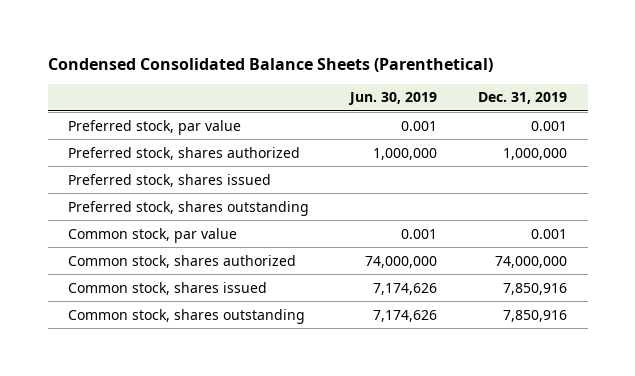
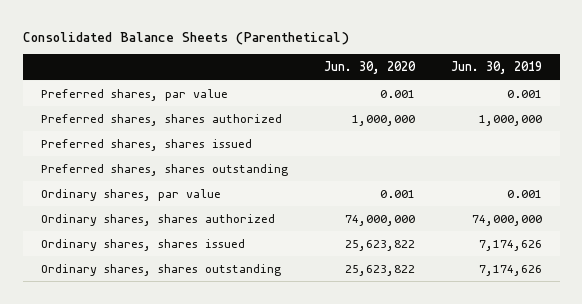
- Condensed Consolidated Balance Sheets (Parenthetical)
+ Consolidated Balance Sheets (Parenthetical)
- | Jun. 30, 2019 | Dec. 31, 2019
+ | Jun. 30, 2020 | Jun. 30, 2019
- Preferred stock, par value | 0.001 | 0.001
- Preferred stock, shares authorized | 1,000,000 | 1,000,000
- Preferred stock, shares issued
- Preferred stock, shares outstanding
- Common stock, par value | 0.001 | 0.001
- Common stock, shares authorized | 74,000,000 | 74,000,000
- Common stock, shares issued | 7,174,626 | 7,850,916
- Common stock, shares outstanding | 7,174,626 | 7,850,916
+ Preferred shares, par value | 0.001 | 0.001
+ Preferred shares, shares authorized | 1,000,000 | 1,000,000
+ Preferred shares, shares issued
+ Preferred shares, shares outstanding
+ Ordinary shares, par value | 0.001 | 0.001
+ Ordinary shares, shares authorized | 74,000,000 | 74,000,000
+ Ordinary shares, shares issued | 25,623,822 | 7,174,626
+ Ordinary shares, shares outstanding | 25,623,822 | 7,174,626

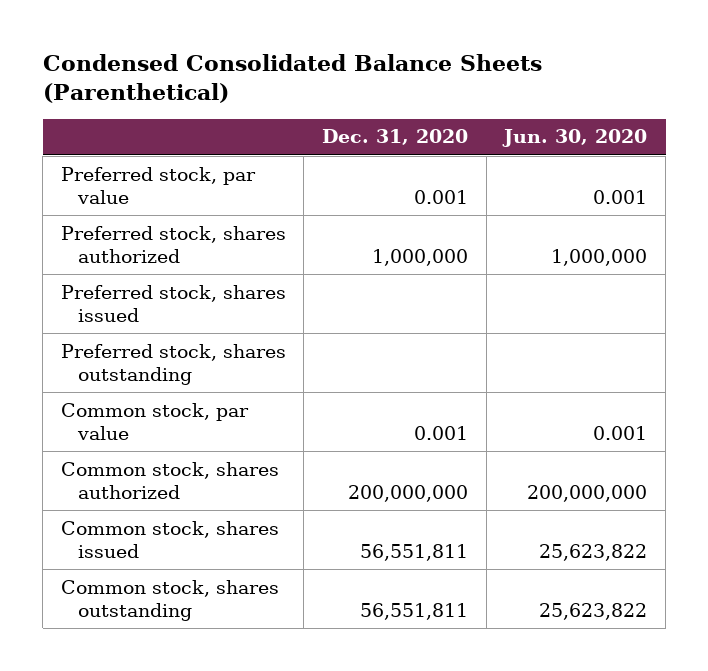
- Consolidated Balance Sheets (Parenthetical)
+ Condensed Consolidated Balance Sheets (Parenthetical)
- | Jun. 30, 2020 | Jun. 30, 2019
+ | Dec. 31, 2020 | Jun. 30, 2020
- Preferred shares, par value | 0.001 | 0.001
- Preferred shares, shares authorized | 1,000,000 | 1,000,000
- Preferred shares, shares issued
- Preferred shares, shares outstanding
- Ordinary shares, par value | 0.001 | 0.001
- Ordinary shares, shares authorized | 74,000,000 | 74,000,000
- Ordinary shares, shares issued | 25,623,822 | 7,174,626
- Ordinary shares, shares outstanding | 25,623,822 | 7,174,626
+ Preferred stock, par value | 0.001 | 0.001
+ Preferred stock, shares authorized | 1,000,000 | 1,000,000
+ Preferred stock, shares issued
+ Preferred stock, shares outstanding
+ Common stock, par value | 0.001 | 0.001
+ Common stock, shares authorized | 200,000,000 | 200,000,000
+ Common stock, shares issued | 56,551,811 | 25,623,822
+ Common stock, shares outstanding | 56,551,811 | 25,623,822

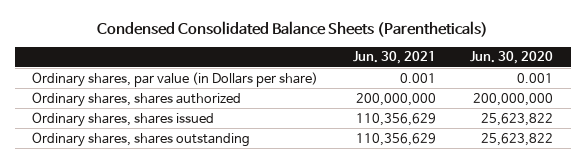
- Condensed Consolidated Balance Sheets (Parenthetical)
+ Condensed Consolidated Balance Sheets (Parentheticals)
- | Dec. 31, 2020 | Jun. 30, 2020
+ | Jun. 30, 2021 | Jun. 30, 2020
- Preferred stock, par value | 0.001 | 0.001
- Preferred stock, shares authorized | 1,000,000 | 1,000,000
- Preferred stock, shares issued
- Preferred stock, shares outstanding
- Common stock, par value | 0.001 | 0.001
- Common stock, shares authorized | 200,000,000 | 200,000,000
- Common stock, shares issued | 56,551,811 | 25,623,822
- Common stock, shares outstanding | 56,551,811 | 25,623,822
+ Ordinary shares, par value (in Dollars per share) | 0.001 | 0.001
+ Ordinary shares, shares authorized | 200,000,000 | 200,000,000
+ Ordinary shares, shares issued | 110,356,629 | 25,623,822
+ Ordinary shares, shares outstanding | 110,356,629 | 25,623,822

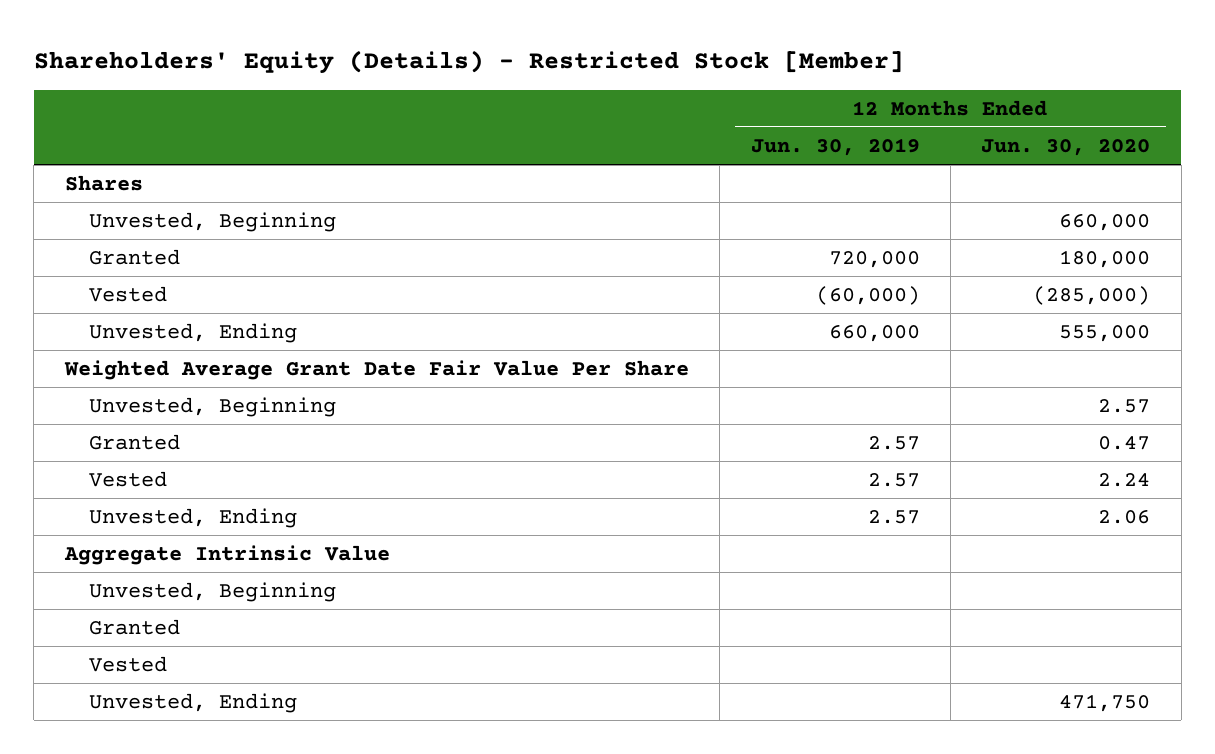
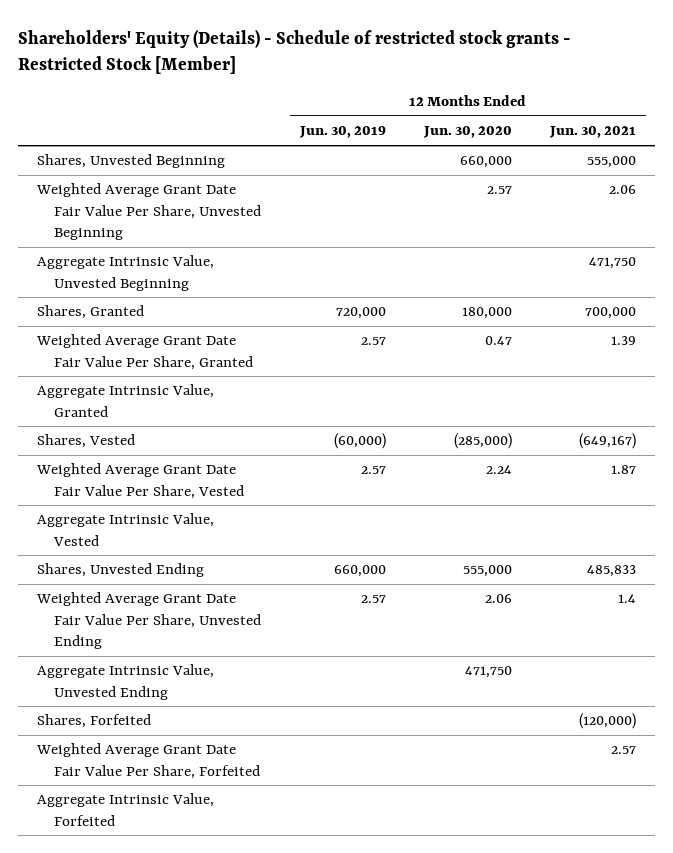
- Shareholders' Equity (Details) - Restricted Stock [Member]
+ Shareholders' Equity (Details) - Schedule of restricted stock grants - Restricted Stock [Member]
- | 12 Months Ended Jun. 30, 2019 | 12 Months Ended Jun. 30, 2020
+ | 12 Months Ended Jun. 30, 2019 | 12 Months Ended Jun. 30, 2020 | 12 Months Ended Jun. 30, 2021
- Shares
- Unvested, Beginning | | 660,000
- Granted | 720,000 | 180,000
- Vested | (60,000) | (285,000)
- Unvested, Ending | 660,000 | 555,000
- Weighted Average Grant Date Fair Value Per Share
- Unvested, Beginning | | 2.57
- Granted | 2.57 | 0.47
- Vested | 2.57 | 2.24
- Unvested, Ending | 2.57 | 2.06
- Aggregate Intrinsic Value
- Unvested, Beginning
- Granted
- Vested
- Unvested, Ending | | 471,750
+ Shares, Unvested Beginning | | 660,000 | 555,000
+ Weighted Average Grant Date Fair Value Per Share, Unvested Beginning | | 2.57 | 2.06
+ Aggregate Intrinsic Value, Unvested Beginning | | | 471,750
+ Shares, Granted | 720,000 | 180,000 | 700,000
+ Weighted Average Grant Date Fair Value Per Share, Granted | 2.57 | 0.47 | 1.39
+ Aggregate Intrinsic Value, Granted
+ Shares, Vested | (60,000) | (285,000) | (649,167)
+ Weighted Average Grant Date Fair Value Per Share, Vested | 2.57 | 2.24 | 1.87
+ Aggregate Intrinsic Value, Vested
+ Shares, Unvested Ending | 660,000 | 555,000 | 485,833
+ Weighted Average Grant Date Fair Value Per Share, Unvested Ending | 2.57 | 2.06 | 1.4
+ Aggregate Intrinsic Value, Unvested Ending | | 471,750 |
+ Shares, Forfeited | | | (120,000)
+ Weighted Average Grant Date Fair Value Per Share, Forfeited | | | 2.57
+ Aggregate Intrinsic Value, Forfeited

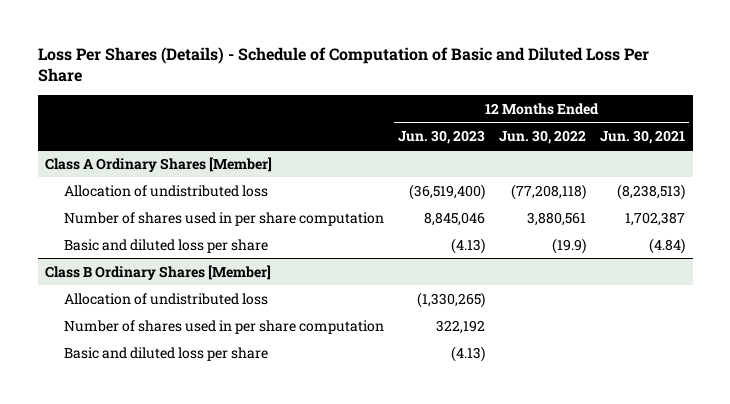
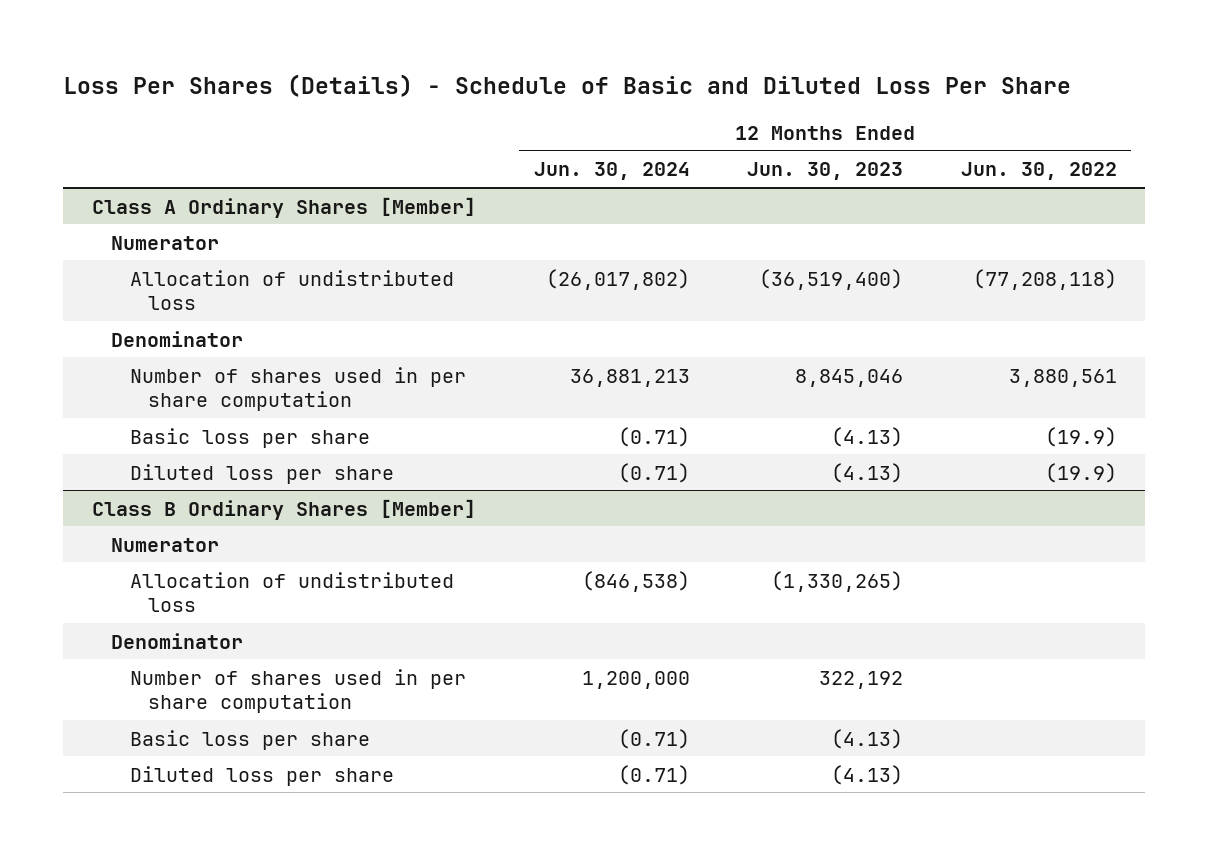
- Loss Per Shares (Details) - Schedule of Computation of Basic and Diluted Loss Per Share
+ Loss Per Shares (Details) - Schedule of Basic and Diluted Loss Per Share
- | 12 Months Ended Jun. 30, 2023 | 12 Months Ended Jun. 30, 2022 | 12 Months Ended Jun. 30, 2021
+ | 12 Months Ended Jun. 30, 2024 | 12 Months Ended Jun. 30, 2023 | 12 Months Ended Jun. 30, 2022
@ Class A Ordinary Shares [Member]
+ Numerator
+ Denominator
- Basic and diluted loss per share | (4.13) | (19.9) | (4.84)
+ Basic loss per share | (0.71) | (4.13) | (19.9)
+ Diluted loss per share | (0.71) | (4.13) | (19.9)
@ Class B Ordinary Shares [Member]
+ Numerator
+ Denominator
- Basic and diluted loss per share | (4.13) | |
+ Basic loss per share | (0.71) | (4.13) |
+ Diluted loss per share | (0.71) | (4.13) |

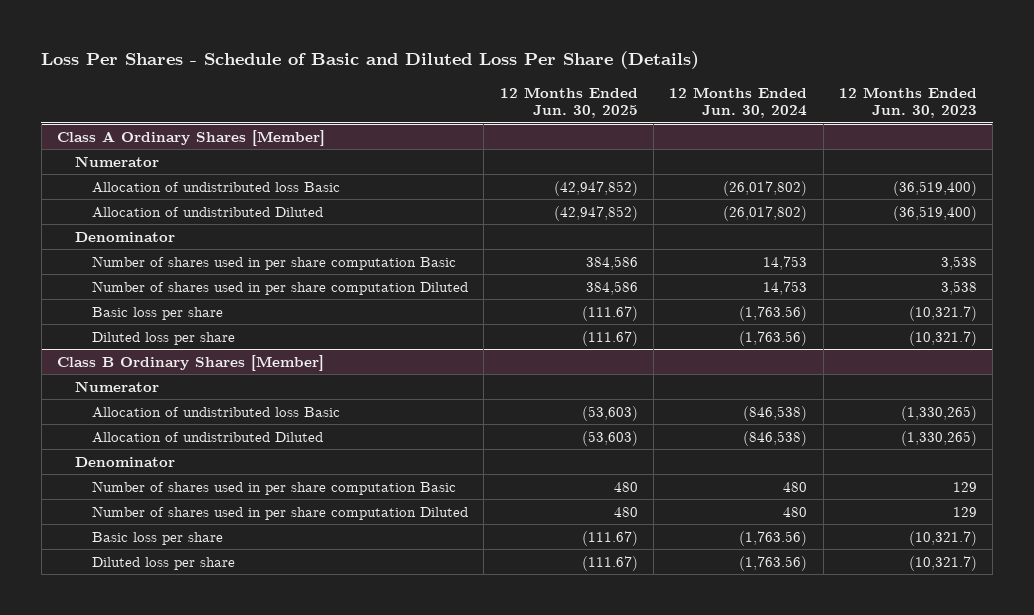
- Loss Per Shares (Details) - Schedule of Basic and Diluted Loss Per Share
+ Loss Per Shares - Schedule of Basic and Diluted Loss Per Share (Details)
- | 12 Months Ended Jun. 30, 2024 | 12 Months Ended Jun. 30, 2023 | 12 Months Ended Jun. 30, 2022
+ | 12 Months Ended Jun. 30, 2025 | 12 Months Ended Jun. 30, 2024 | 12 Months Ended Jun. 30, 2023
@ Class A Ordinary Shares [Member]
- Allocation of undistributed loss | (26,017,802) | (36,519,400) | (77,208,118)
+ Allocation of undistributed loss Basic | (42,947,852) | (26,017,802) | (36,519,400)
+ Allocation of undistributed Diluted | (42,947,852) | (26,017,802) | (36,519,400)
- Number of shares used in per share computation | 36,881,213 | 8,845,046 | 3,880,561
- Basic loss per share | (0.71) | (4.13) | (19.9)
- Diluted loss per share | (0.71) | (4.13) | (19.9)
+ Number of shares used in per share computation Basic | 384,586 | 14,753 | 3,538
+ Number of shares used in per share computation Diluted | 384,586 | 14,753 | 3,538
+ Basic loss per share | (111.67) | (1,763.56) | (10,321.7)
+ Diluted loss per share | (111.67) | (1,763.56) | (10,321.7)
@ Class B Ordinary Shares [Member]
- Allocation of undistributed loss | (846,538) | (1,330,265) |
+ Allocation of undistributed loss Basic | (53,603) | (846,538) | (1,330,265)
+ Allocation of undistributed Diluted | (53,603) | (846,538) | (1,330,265)
- Number of shares used in per share computation | 1,200,000 | 322,192 |
- Basic loss per share | (0.71) | (4.13) |
- Diluted loss per share | (0.71) | (4.13) |
+ Number of shares used in per share computation Basic | 480 | 480 | 129
+ Number of shares used in per share computation Diluted | 480 | 480 | 129
+ Basic loss per share | (111.67) | (1,763.56) | (10,321.7)
+ Diluted loss per share | (111.67) | (1,763.56) | (10,321.7)

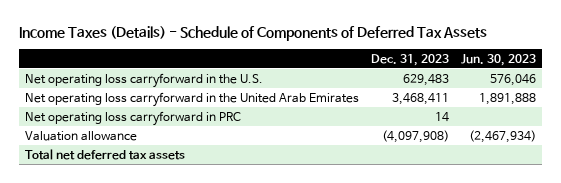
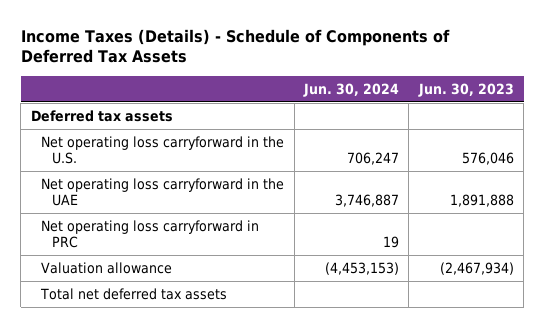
- | Dec. 31, 2023 | Jun. 30, 2023
+ | Jun. 30, 2024 | Jun. 30, 2023
+ Deferred tax assets
- Net operating loss carryforward in the United Arab Emirates | 3,468,411 | 1,891,888
+ Net operating loss carryforward in the UAE | 3,746,887 | 1,891,888

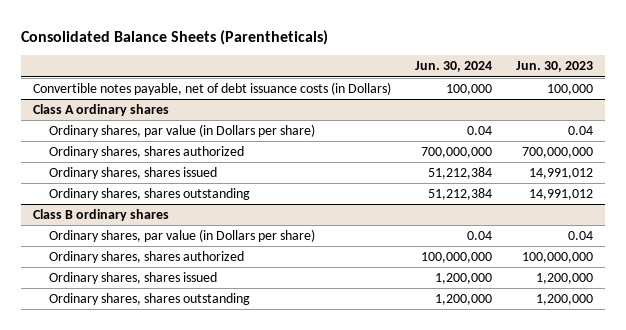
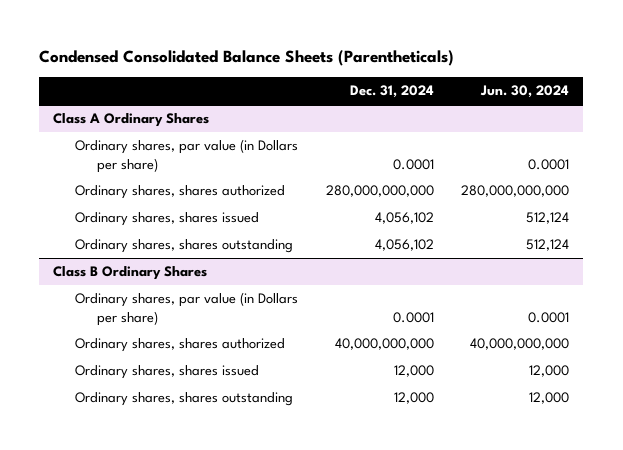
- Consolidated Balance Sheets (Parentheticals)
+ Condensed Consolidated Balance Sheets (Parentheticals)
- | Jun. 30, 2024 | Jun. 30, 2023
+ | Dec. 31, 2024 | Jun. 30, 2024
- Convertible notes payable, net of debt issuance costs (in Dollars) | 100,000 | 100,000
- Class A ordinary shares
- Ordinary shares, par value (in Dollars per share) | 0.04 | 0.04
- Ordinary shares, shares authorized | 700,000,000 | 700,000,000
- Ordinary shares, shares issued | 51,212,384 | 14,991,012
- Ordinary shares, shares outstanding | 51,212,384 | 14,991,012
- Class B ordinary shares
- Ordinary shares, par value (in Dollars per share) | 0.04 | 0.04
- Ordinary shares, shares authorized | 100,000,000 | 100,000,000
- Ordinary shares, shares issued | 1,200,000 | 1,200,000
- Ordinary shares, shares outstanding | 1,200,000 | 1,200,000
+ Class A Ordinary Shares
+ Ordinary shares, par value (in Dollars per share) | 0.0001 | 0.0001
+ Ordinary shares, shares authorized | 280,000,000,000 | 280,000,000,000
+ Ordinary shares, shares issued | 4,056,102 | 512,124
+ Ordinary shares, shares outstanding | 4,056,102 | 512,124
+ Class B Ordinary Shares
+ Ordinary shares, par value (in Dollars per share) | 0.0001 | 0.0001
+ Ordinary shares, shares authorized | 40,000,000,000 | 40,000,000,000
+ Ordinary shares, shares issued | 12,000 | 12,000
+ Ordinary shares, shares outstanding | 12,000 | 12,000

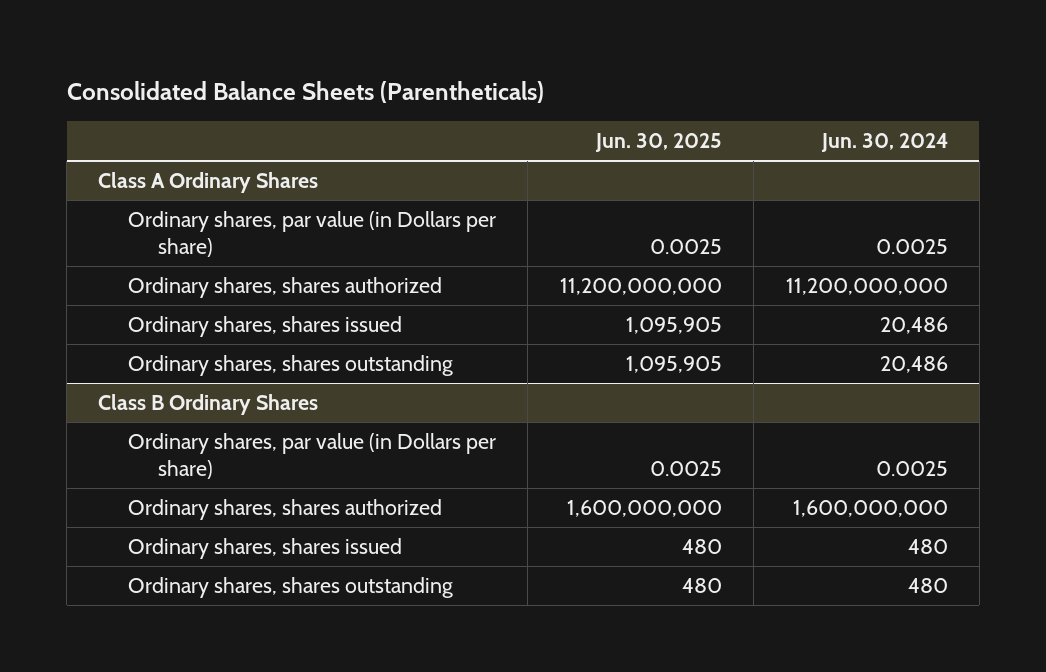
- Condensed Consolidated Balance Sheets (Parentheticals)
+ Consolidated Balance Sheets (Parentheticals)
- | Dec. 31, 2024 | Jun. 30, 2024
+ | Jun. 30, 2025 | Jun. 30, 2024
@ Class A Ordinary Shares
- Ordinary shares, par value (in Dollars per share) | 0.0001 | 0.0001
- Ordinary shares, shares authorized | 280,000,000,000 | 280,000,000,000
- Ordinary shares, shares issued | 4,056,102 | 512,124
- Ordinary shares, shares outstanding | 4,056,102 | 512,124
+ Ordinary shares, par value (in Dollars per share) | 0.0025 | 0.0025
+ Ordinary shares, shares authorized | 11,200,000,000 | 11,200,000,000
+ Ordinary shares, shares issued | 1,095,905 | 20,486
+ Ordinary shares, shares outstanding | 1,095,905 | 20,486
@ Class B Ordinary Shares
- Ordinary shares, par value (in Dollars per share) | 0.0001 | 0.0001
- Ordinary shares, shares authorized | 40,000,000,000 | 40,000,000,000
- Ordinary shares, shares issued | 12,000 | 12,000
- Ordinary shares, shares outstanding | 12,000 | 12,000
+ Ordinary shares, par value (in Dollars per share) | 0.0025 | 0.0025
+ Ordinary shares, shares authorized | 1,600,000,000 | 1,600,000,000
+ Ordinary shares, shares issued | 480 | 480
+ Ordinary shares, shares outstanding | 480 | 480

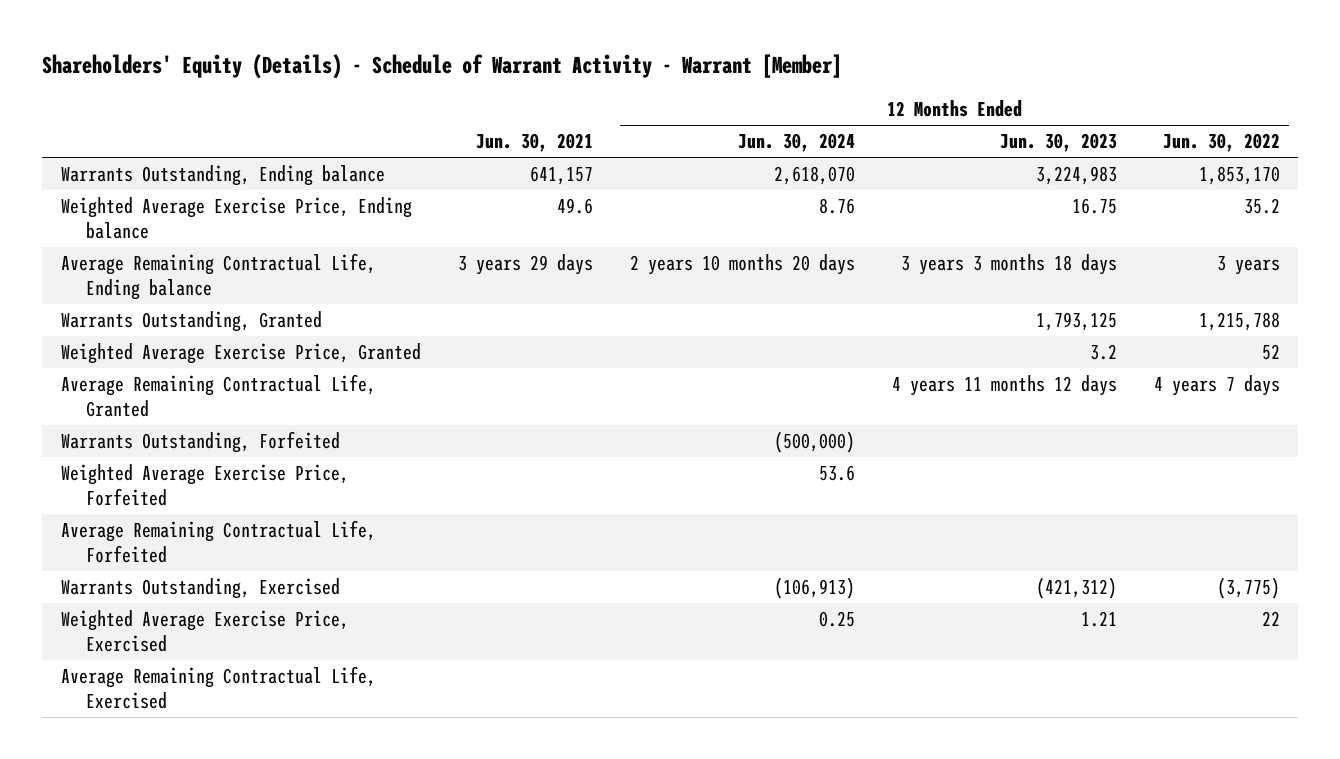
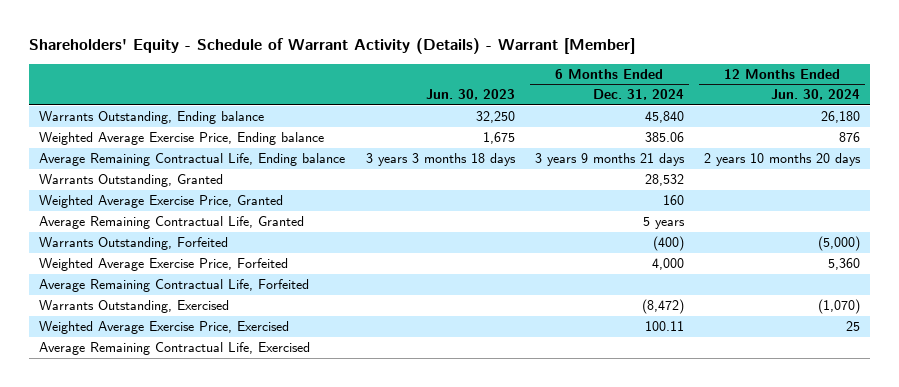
- Shareholders' Equity (Details) - Schedule of Warrant Activity - Warrant [Member]
+ Shareholders' Equity - Schedule of Warrant Activity (Details) - Warrant [Member]
- | Jun. 30, 2021 | 12 Months Ended Jun. 30, 2024 | 12 Months Ended Jun. 30, 2023 | 12 Months Ended Jun. 30, 2022
+ | Jun. 30, 2023 | 6 Months Ended Dec. 31, 2024 | 12 Months Ended Jun. 30, 2024
- Warrants Outstanding, Ending balance | 641,157 | 2,618,070 | 3,224,983 | 1,853,170
- Weighted Average Exercise Price, Ending balance | 49.6 | 8.76 | 16.75 | 35.2
+ Warrants Outstanding, Ending balance | 32,250 | 45,840 | 26,180
+ Weighted Average Exercise Price, Ending balance | 1,675 | 385.06 | 876
- Warrants Outstanding, Forfeited | | (500,000) | |
- Weighted Average Exercise Price, Forfeited | | 53.6 | |
+ Warrants Outstanding, Forfeited | | (400) | (5,000)
+ Weighted Average Exercise Price, Forfeited | | 4,000 | 5,360
- Warrants Outstanding, Exercised | | (106,913) | (421,312) | (3,775)
- Weighted Average Exercise Price, Exercised | | 0.25 | 1.21 | 22
+ Warrants Outstanding, Exercised | | (8,472) | (1,070)
+ Weighted Average Exercise Price, Exercised | | 100.11 | 25

